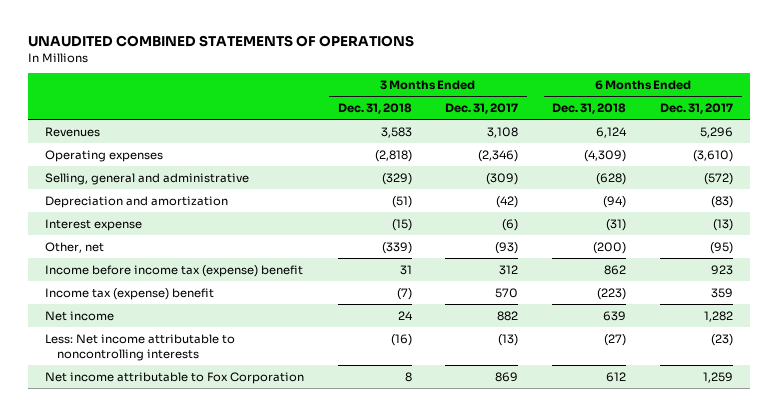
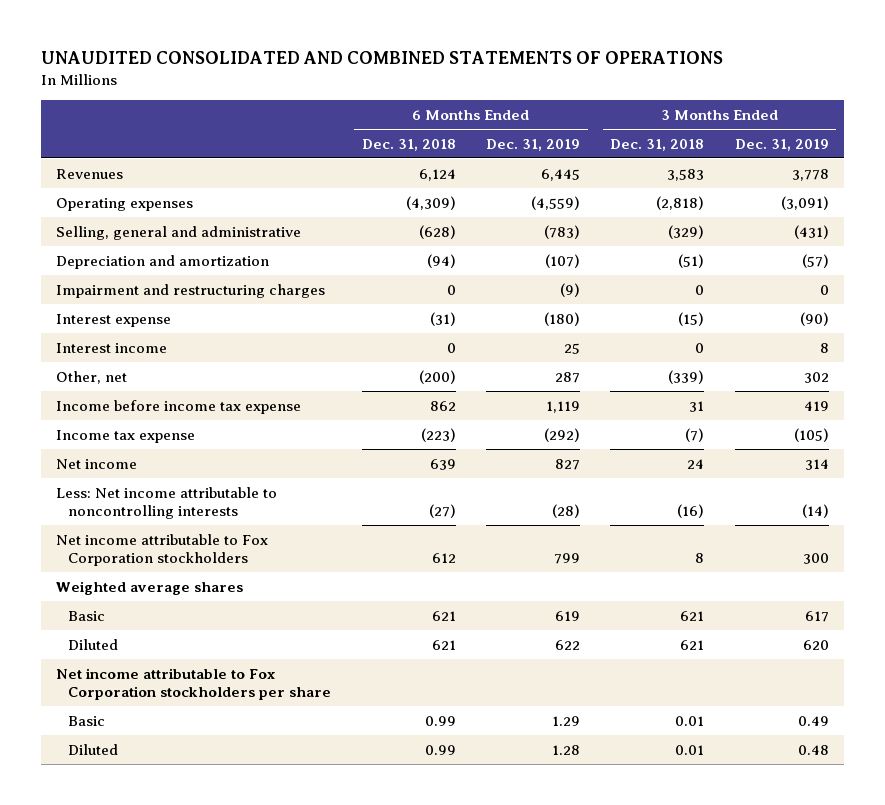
- UNAUDITED COMBINED STATEMENTS OF OPERATIONS
+ UNAUDITED CONSOLIDATED AND COMBINED STATEMENTS OF OPERATIONS
- | 3 Months Ended Dec. 31, 2018 | 3 Months Ended Dec. 31, 2017 | 6 Months Ended Dec. 31, 2018 | 6 Months Ended Dec. 31, 2017
+ | 6 Months Ended Dec. 31, 2018 | 6 Months Ended Dec. 31, 2019 | 3 Months Ended Dec. 31, 2018 | 3 Months Ended Dec. 31, 2019
+ Impairment and restructuring charges | 0 | (9) | 0 | 0
+ Interest income | 0 | 25 | 0 | 8
- Income before income tax (expense) benefit | 31 | 312 | 862 | 923
- Income tax (expense) benefit | (7) | 570 | (223) | 359
+ Income before income tax expense | 862 | 1,119 | 31 | 419
+ Income tax expense | (223) | (292) | (7) | (105)
- Net income attributable to Fox Corporation | 8 | 869 | 612 | 1,259
+ Net income attributable to Fox Corporation stockholders | 612 | 799 | 8 | 300
+ Weighted average shares
+ Basic | 621 | 619 | 621 | 617
+ Diluted | 621 | 622 | 621 | 620
+ Net income attributable to Fox Corporation stockholders per share
+ Basic | 0.99 | 1.29 | 0.01 | 0.49
+ Diluted | 0.99 | 1.28 | 0.01 | 0.48

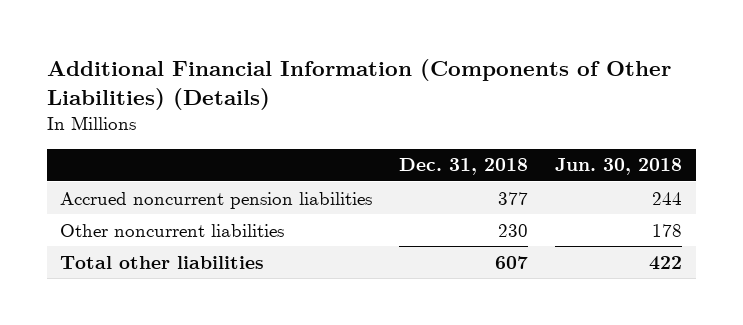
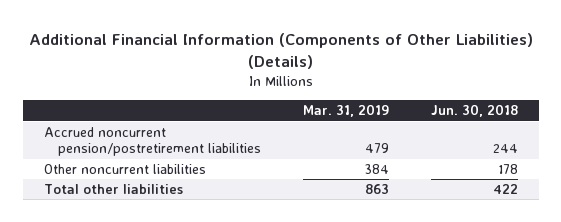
- | Dec. 31, 2018 | Jun. 30, 2018
+ | Mar. 31, 2019 | Jun. 30, 2018
- Accrued noncurrent pension liabilities | 377 | 244
+ Accrued noncurrent pension/postretirement liabilities | 479 | 244

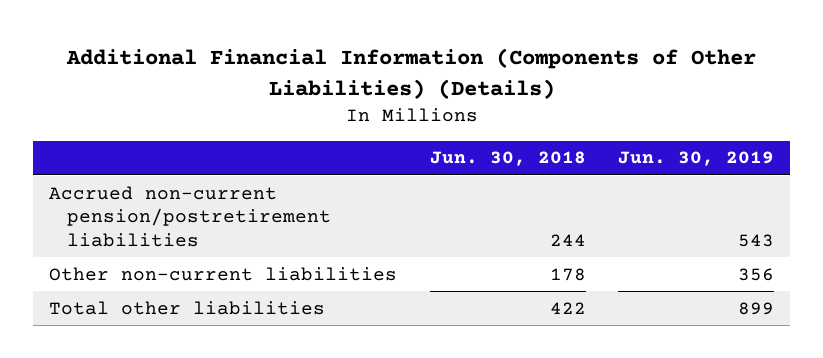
- | Mar. 31, 2019 | Jun. 30, 2018
+ | Jun. 30, 2018 | Jun. 30, 2019
- Accrued noncurrent pension/postretirement liabilities | 479 | 244
- Other noncurrent liabilities | 384 | 178
+ Accrued non-current pension/postretirement liabilities | 244 | 543
+ Other non-current liabilities | 178 | 356

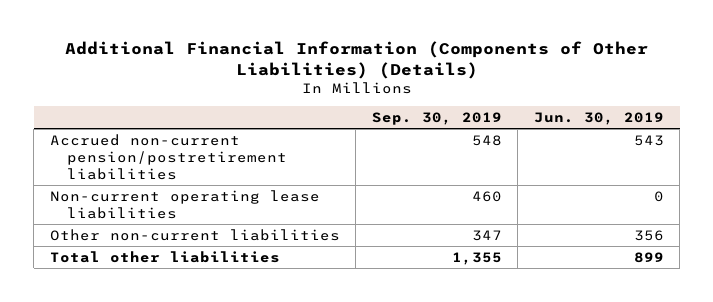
- | Jun. 30, 2018 | Jun. 30, 2019
+ | Sep. 30, 2019 | Jun. 30, 2019
+ Non-current operating lease liabilities | 460 | 0

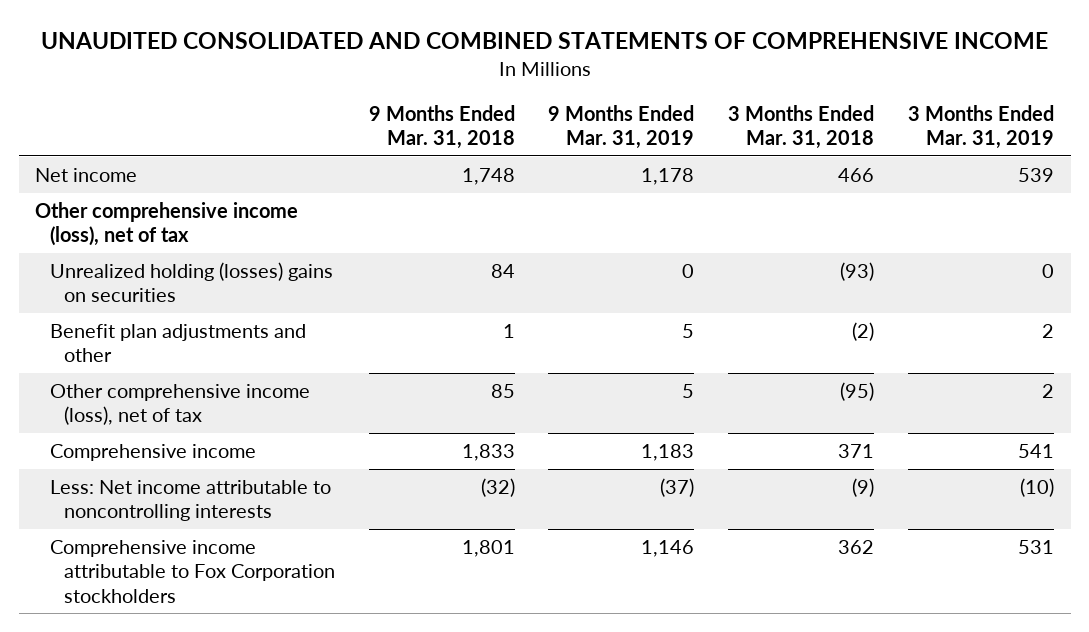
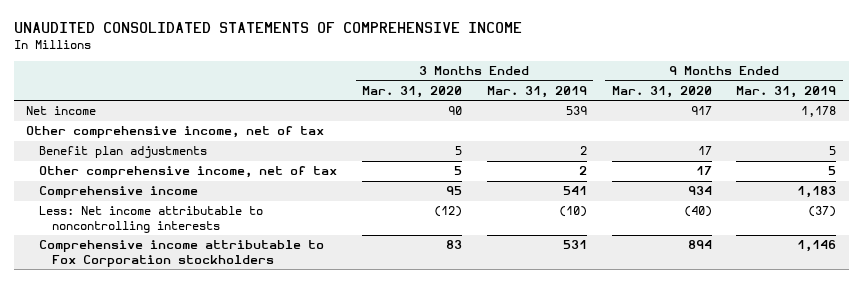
- UNAUDITED CONSOLIDATED AND COMBINED STATEMENTS OF COMPREHENSIVE INCOME
+ UNAUDITED CONSOLIDATED STATEMENTS OF COMPREHENSIVE INCOME
- | 9 Months Ended Mar. 31, 2018 | 9 Months Ended Mar. 31, 2019 | 3 Months Ended Mar. 31, 2018 | 3 Months Ended Mar. 31, 2019
+ | 3 Months Ended Mar. 31, 2020 | 3 Months Ended Mar. 31, 2019 | 9 Months Ended Mar. 31, 2020 | 9 Months Ended Mar. 31, 2019
- Other comprehensive income (loss), net of tax
- Unrealized holding (losses) gains on securities | 84 | 0 | (93) | 0
- Benefit plan adjustments and other | 1 | 5 | (2) | 2
- Other comprehensive income (loss), net of tax | 85 | 5 | (95) | 2
+ Other comprehensive income, net of tax
+ Benefit plan adjustments | 5 | 2 | 17 | 5
+ Other comprehensive income, net of tax | 5 | 2 | 17 | 5

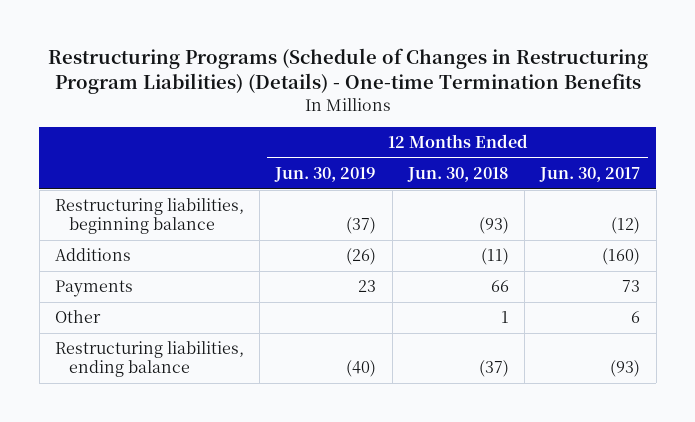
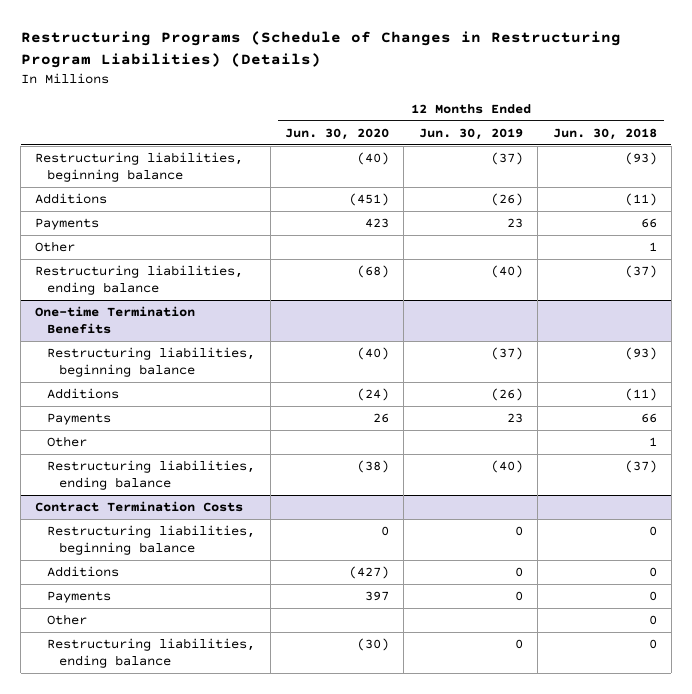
- Restructuring Programs (Schedule of Changes in Restructuring Program Liabilities) (Details) - One-time Termination Benefits
+ Restructuring Programs (Schedule of Changes in Restructuring Program Liabilities) (Details)
- | 12 Months Ended Jun. 30, 2019 | 12 Months Ended Jun. 30, 2018 | 12 Months Ended Jun. 30, 2017
+ | 12 Months Ended Jun. 30, 2020 | 12 Months Ended Jun. 30, 2019 | 12 Months Ended Jun. 30, 2018
+ One-time Termination Benefits
+ Restructuring liabilities, beginning balance | (40) | (37) | (93)
+ Additions | (24) | (26) | (11)
+ Payments | 26 | 23 | 66
+ Other | | | 1
+ Restructuring liabilities, ending balance | (38) | (40) | (37)
+ Contract Termination Costs
+ Restructuring liabilities, beginning balance | 0 | 0 | 0
+ Additions | (427) | 0 | 0
+ Payments | 397 | 0 | 0
+ Other | | | 0
+ Restructuring liabilities, ending balance | (30) | 0 | 0

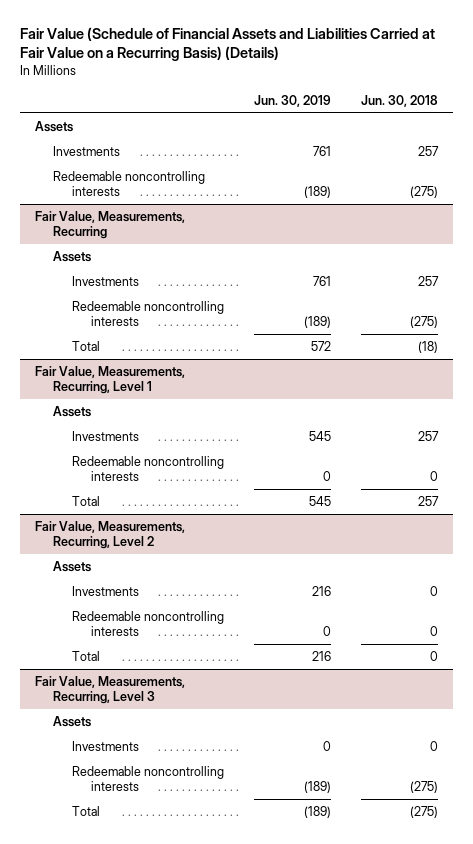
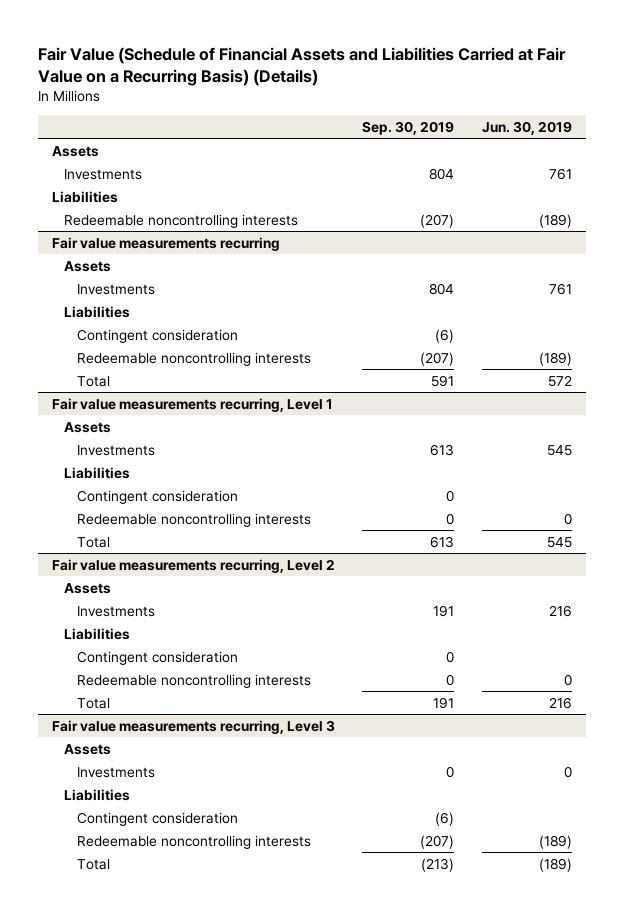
- | Jun. 30, 2019 | Jun. 30, 2018
+ | Sep. 30, 2019 | Jun. 30, 2019
+ Liabilities
- Fair Value, Measurements, Recurring
+ Fair value measurements recurring
+ Liabilities
+ Contingent consideration | (6) |
- Fair Value, Measurements, Recurring, Level 1
+ Fair value measurements recurring, Level 1
+ Liabilities
+ Contingent consideration | 0 |
- Fair Value, Measurements, Recurring, Level 2
+ Fair value measurements recurring, Level 2
+ Liabilities
+ Contingent consideration | 0 |
- Fair Value, Measurements, Recurring, Level 3
+ Fair value measurements recurring, Level 3
+ Liabilities
+ Contingent consideration | (6) |

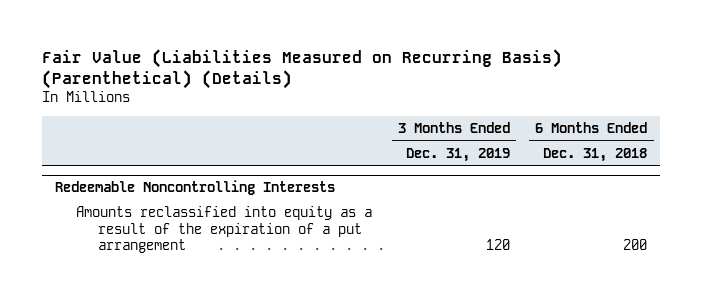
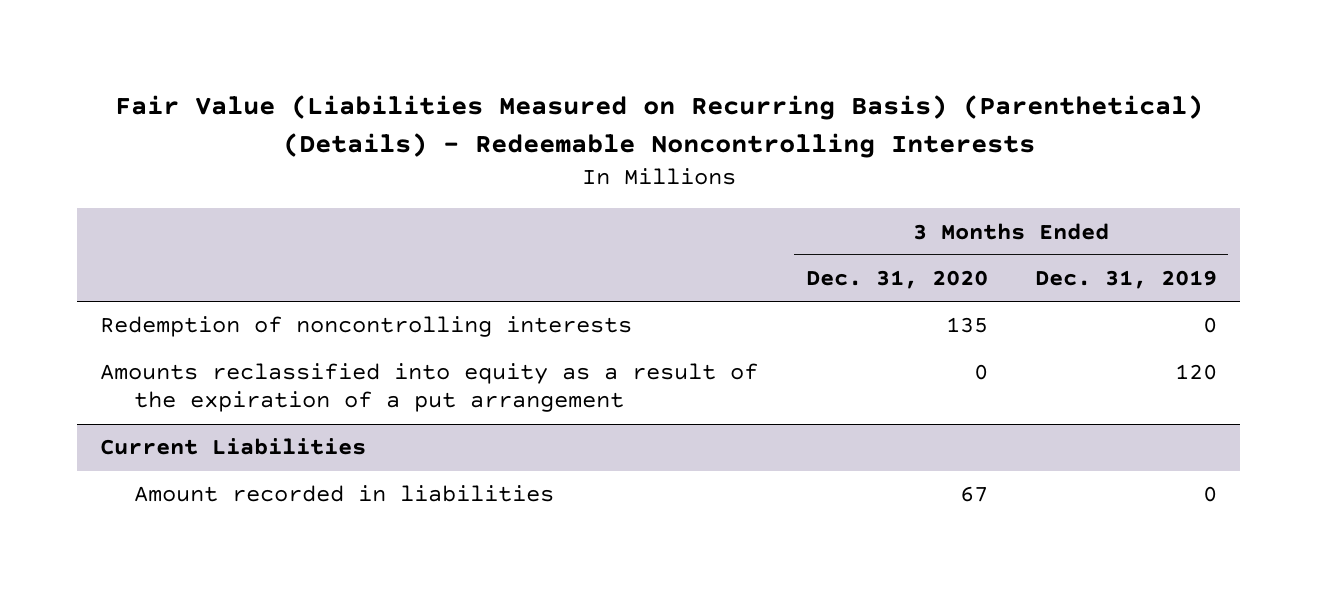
- Fair Value (Liabilities Measured on Recurring Basis) (Parenthetical) (Details)
+ Fair Value (Liabilities Measured on Recurring Basis) (Parenthetical) (Details) - Redeemable Noncontrolling Interests
- | 3 Months Ended Dec. 31, 2019 | 6 Months Ended Dec. 31, 2018
+ | 3 Months Ended Dec. 31, 2020 | 3 Months Ended Dec. 31, 2019
- Redeemable Noncontrolling Interests
+ Redemption of noncontrolling interests | 135 | 0
+ Current Liabilities
+ Amount recorded in liabilities | 67 | 0

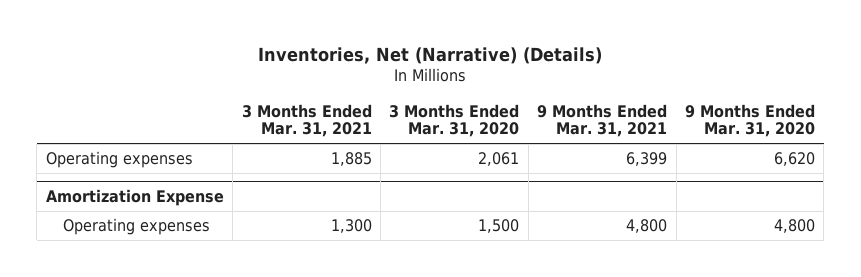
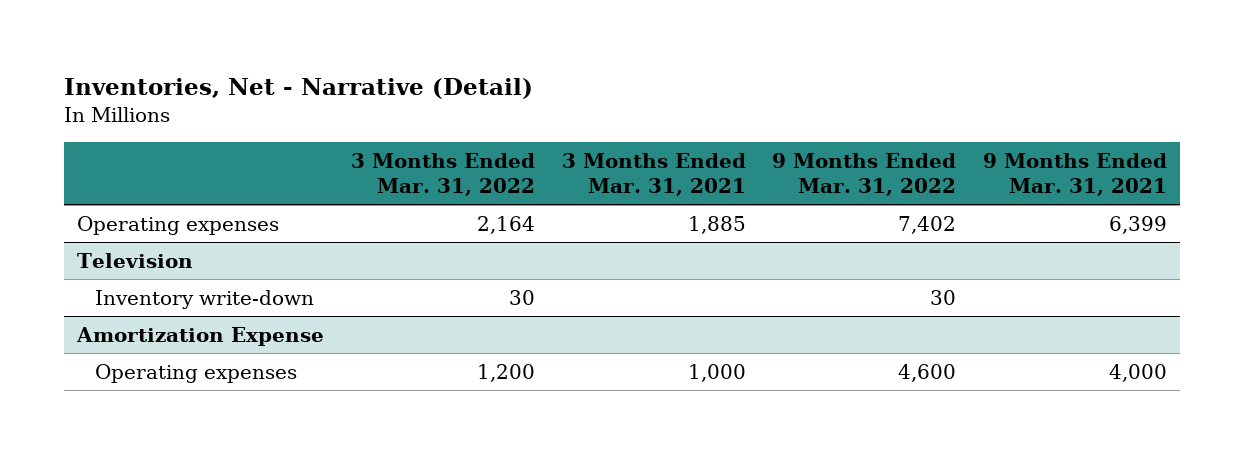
- Inventories, Net (Narrative) (Details)
+ Inventories, Net - Narrative (Detail)
- | 3 Months Ended Mar. 31, 2021 | 3 Months Ended Mar. 31, 2020 | 9 Months Ended Mar. 31, 2021 | 9 Months Ended Mar. 31, 2020
+ | 3 Months Ended Mar. 31, 2022 | 3 Months Ended Mar. 31, 2021 | 9 Months Ended Mar. 31, 2022 | 9 Months Ended Mar. 31, 2021
+ Television
+ Inventory write-down | 30 | | 30 |
@ Amortization Expense
- Operating expenses | 1,300 | 1,500 | 4,800 | 4,800
+ Operating expenses | 1,200 | 1,000 | 4,600 | 4,000

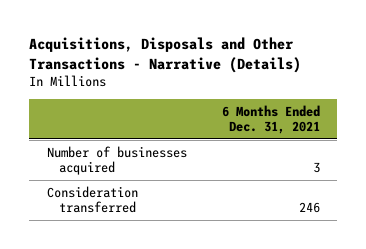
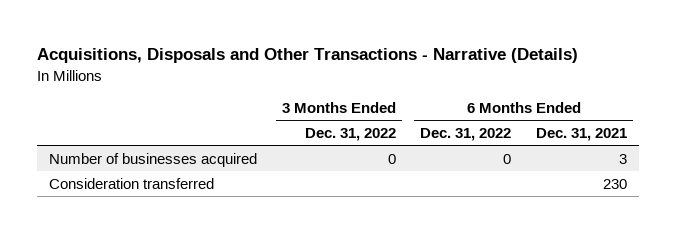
- | 6 Months Ended Dec. 31, 2021
+ | 3 Months Ended Dec. 31, 2022 | 6 Months Ended Dec. 31, 2022 | 6 Months Ended Dec. 31, 2021
- Consideration transferred | 246
+ Consideration transferred | | | 230

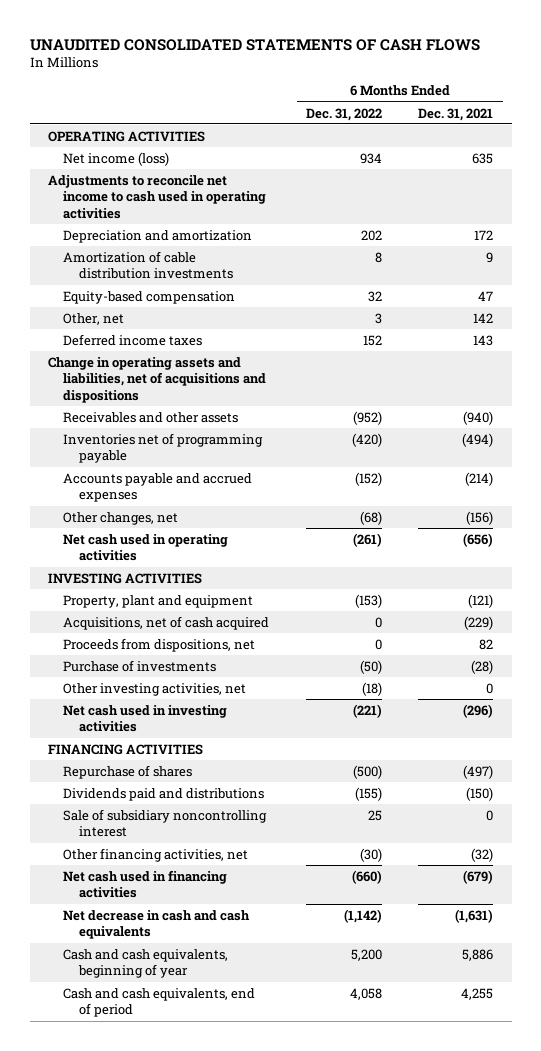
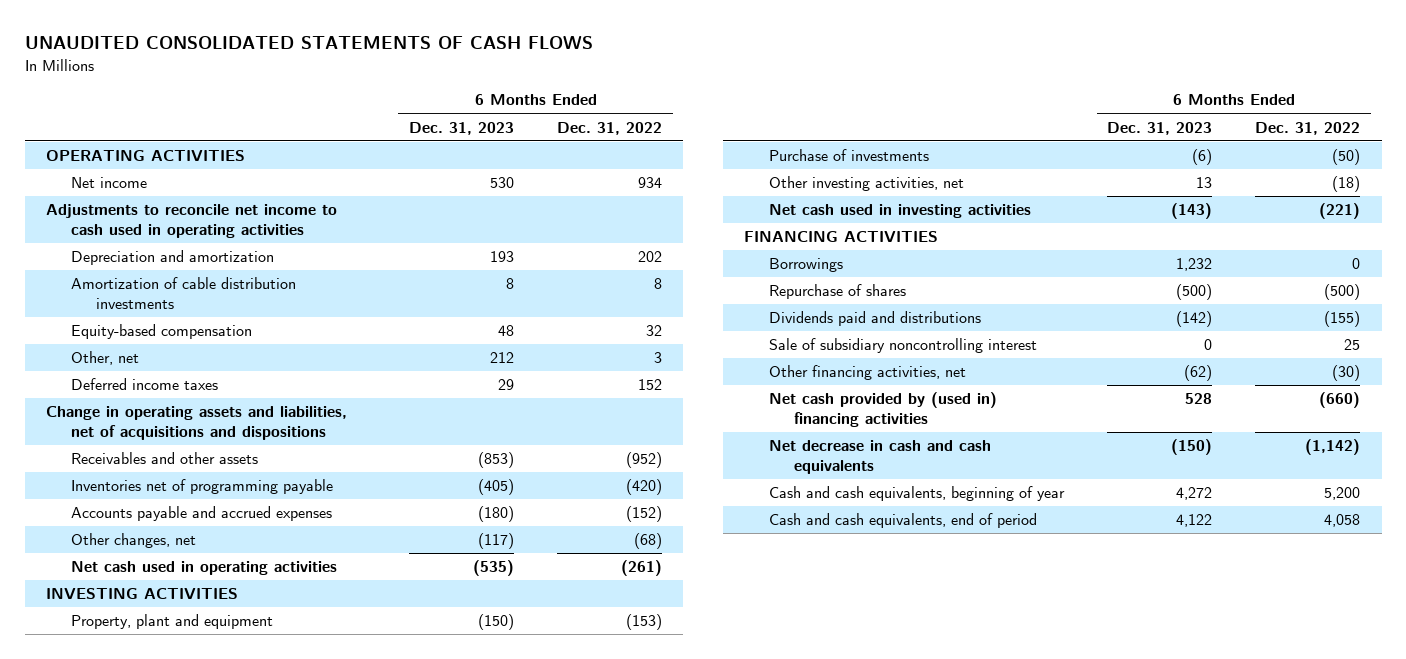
- | 6 Months Ended Dec. 31, 2022 | 6 Months Ended Dec. 31, 2021
+ | 6 Months Ended Dec. 31, 2023 | 6 Months Ended Dec. 31, 2022
- Net income (loss) | 934 | 635
+ Net income | 530 | 934
- Acquisitions, net of cash acquired | 0 | (229)
- Proceeds from dispositions, net | 0 | 82
+ Borrowings | 1,232 | 0
- Net cash used in financing activities | (660) | (679)
+ Net cash provided by (used in) financing activities | 528 | (660)

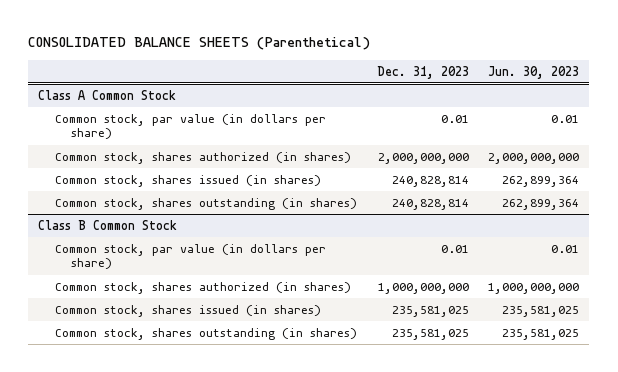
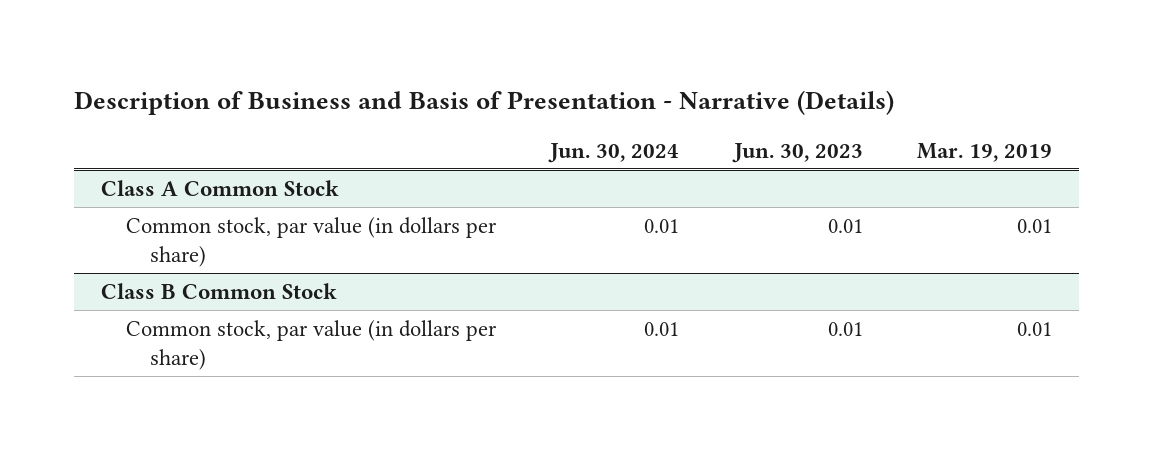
- CONSOLIDATED BALANCE SHEETS (Parenthetical)
+ Description of Business and Basis of Presentation - Narrative (Details)
- | Dec. 31, 2023 | Jun. 30, 2023
+ | Jun. 30, 2024 | Jun. 30, 2023 | Mar. 19, 2019
@ Class A Common Stock
- Common stock, shares authorized (in shares) | 2,000,000,000 | 2,000,000,000
- Common stock, shares issued (in shares) | 240,828,814 | 262,899,364
- Common stock, shares outstanding (in shares) | 240,828,814 | 262,899,364
@ Class B Common Stock
- Common stock, shares authorized (in shares) | 1,000,000,000 | 1,000,000,000
- Common stock, shares issued (in shares) | 235,581,025 | 235,581,025
- Common stock, shares outstanding (in shares) | 235,581,025 | 235,581,025

